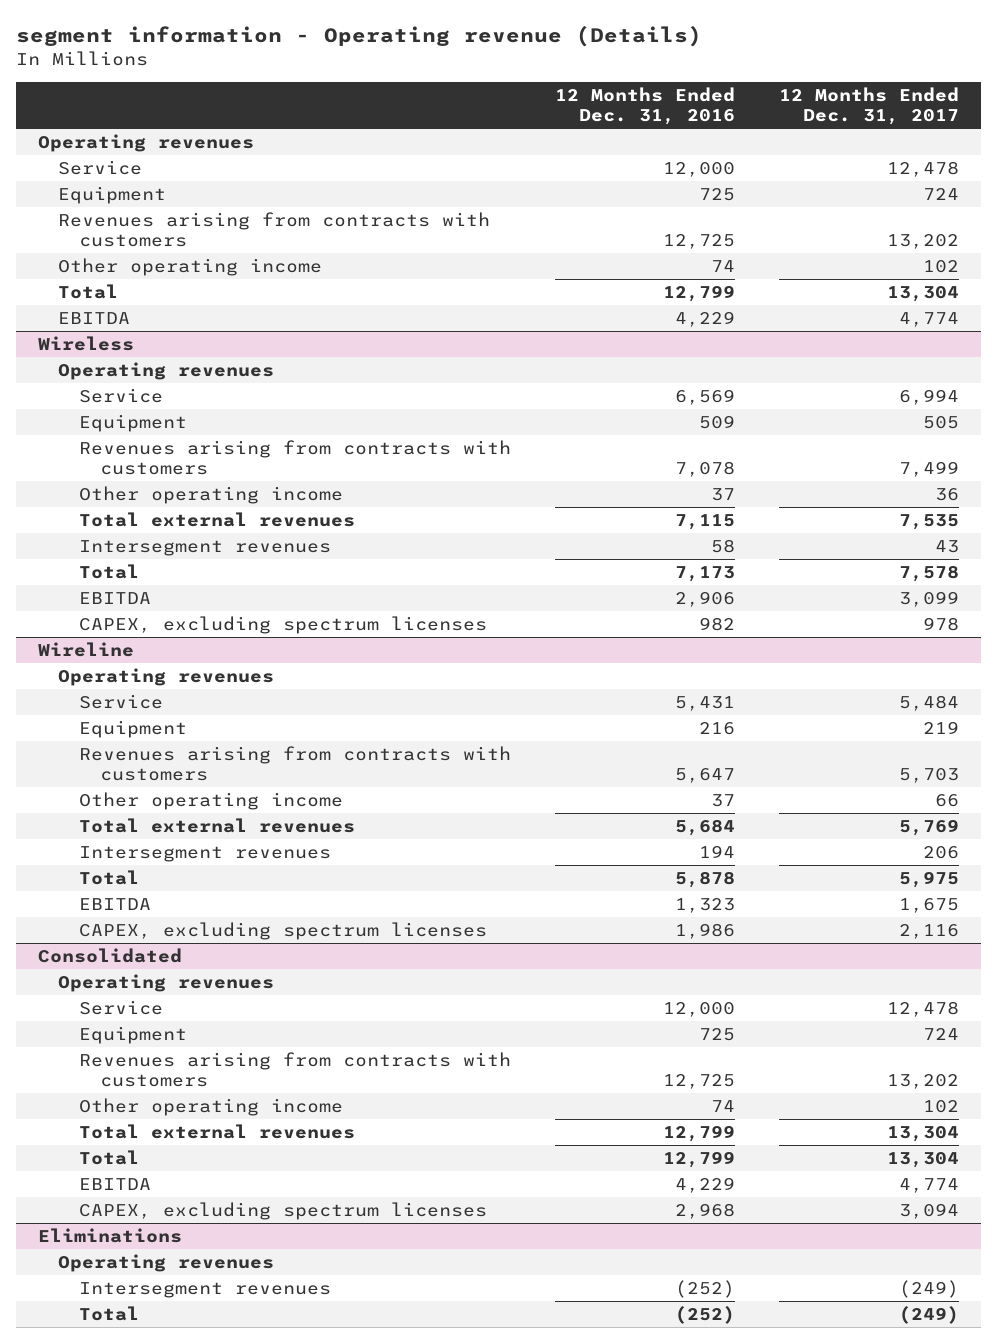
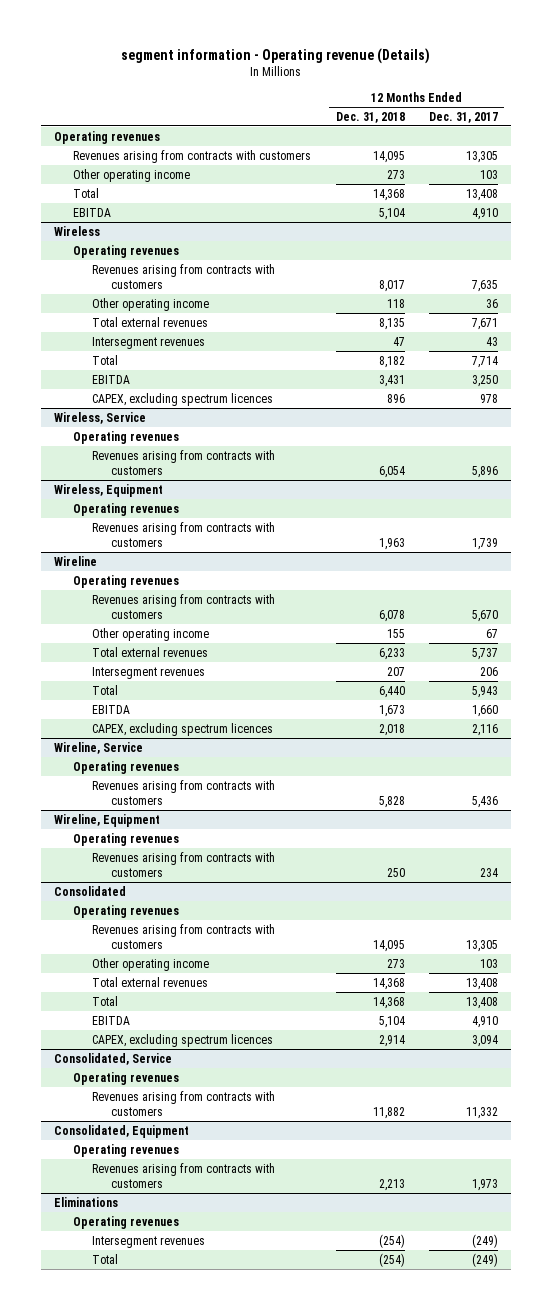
- | 12 Months Ended Dec. 31, 2016 | 12 Months Ended Dec. 31, 2017
+ | 12 Months Ended Dec. 31, 2018 | 12 Months Ended Dec. 31, 2017
- Service | 12,000 | 12,478
- Equipment | 725 | 724
- Revenues arising from contracts with customers | 12,725 | 13,202
- Other operating income | 74 | 102
- Total | 12,799 | 13,304
- EBITDA | 4,229 | 4,774
+ Revenues arising from contracts with customers | 14,095 | 13,305
+ Other operating income | 273 | 103
+ Total | 14,368 | 13,408
+ EBITDA | 5,104 | 4,910
@ Wireless
- Service | 6,569 | 6,994
- Equipment | 509 | 505
- Revenues arising from contracts with customers | 7,078 | 7,499
+ Revenues arising from contracts with customers | 8,017 | 7,635
- Total external revenues | 7,115 | 7,535
+ Total external revenues | 8,135 | 7,671
- Total | 7,173 | 7,578
- EBITDA | 2,906 | 3,099
- CAPEX, excluding spectrum licenses | 982 | 978
+ Total | 8,182 | 7,714
+ EBITDA | 3,431 | 3,250
+ CAPEX, excluding spectrum licences | 896 | 978
+ Wireless, Service
+ Operating revenues
+ Revenues arising from contracts with customers | 6,054 | 5,896
+ Wireless, Equipment
+ Operating revenues
+ Revenues arising from contracts with customers | 1,963 | 1,739
@ Wireline
- Service | 5,431 | 5,484
- Equipment | 216 | 219
- Revenues arising from contracts with customers | 5,647 | 5,703
- Other operating income | 37 | 66
- Total external revenues | 5,684 | 5,769
+ Revenues arising from contracts with customers | 6,078 | 5,670
+ Other operating income | 155 | 67
+ Total external revenues | 6,233 | 5,737
- Total | 5,878 | 5,975
- EBITDA | 1,323 | 1,675
- CAPEX, excluding spectrum licenses | 1,986 | 2,116
+ Total | 6,440 | 5,943
+ EBITDA | 1,673 | 1,660
+ CAPEX, excluding spectrum licences | 2,018 | 2,116
+ Wireline, Service
+ Operating revenues
+ Revenues arising from contracts with customers | 5,828 | 5,436
+ Wireline, Equipment
+ Operating revenues
+ Revenues arising from contracts with customers | 250 | 234
@ Consolidated
- Service | 12,000 | 12,478
- Equipment | 725 | 724
- Revenues arising from contracts with customers | 12,725 | 13,202
- Other operating income | 74 | 102
- Total external revenues | 12,799 | 13,304
- Total | 12,799 | 13,304
- EBITDA | 4,229 | 4,774
- CAPEX, excluding spectrum licenses | 2,968 | 3,094
+ Revenues arising from contracts with customers | 14,095 | 13,305
+ Other operating income | 273 | 103
+ Total external revenues | 14,368 | 13,408
+ Total | 14,368 | 13,408
+ EBITDA | 5,104 | 4,910
+ CAPEX, excluding spectrum licences | 2,914 | 3,094
+ Consolidated, Service
+ Operating revenues
+ Revenues arising from contracts with customers | 11,882 | 11,332
+ Consolidated, Equipment
+ Operating revenues
+ Revenues arising from contracts with customers | 2,213 | 1,973

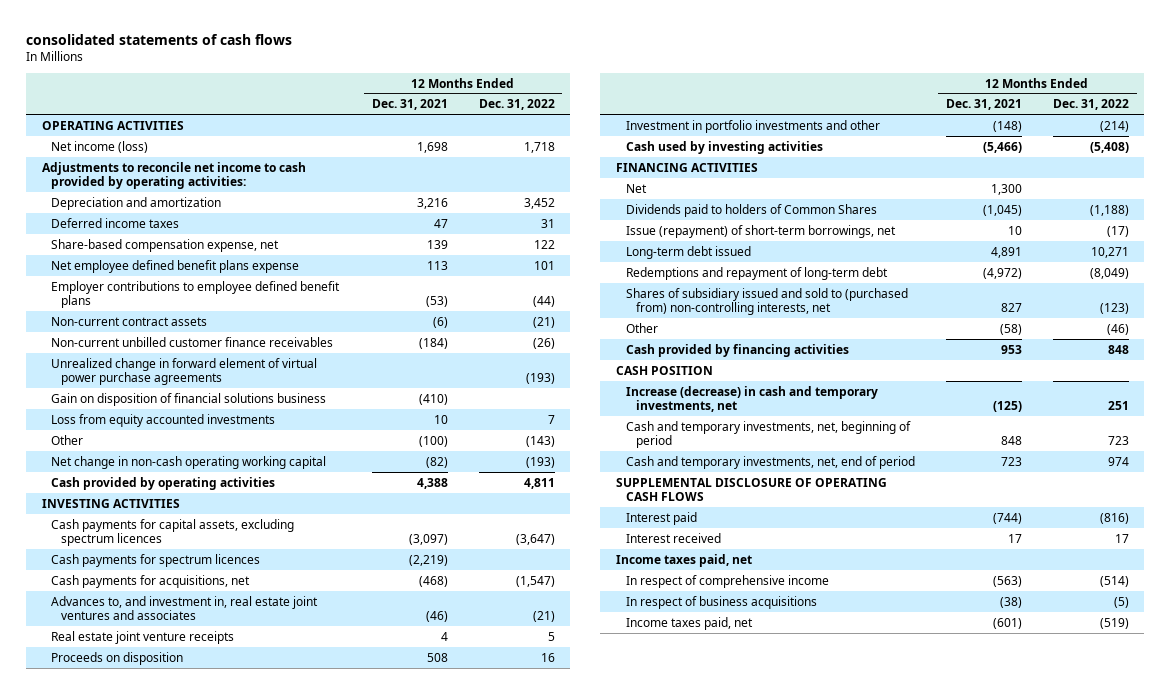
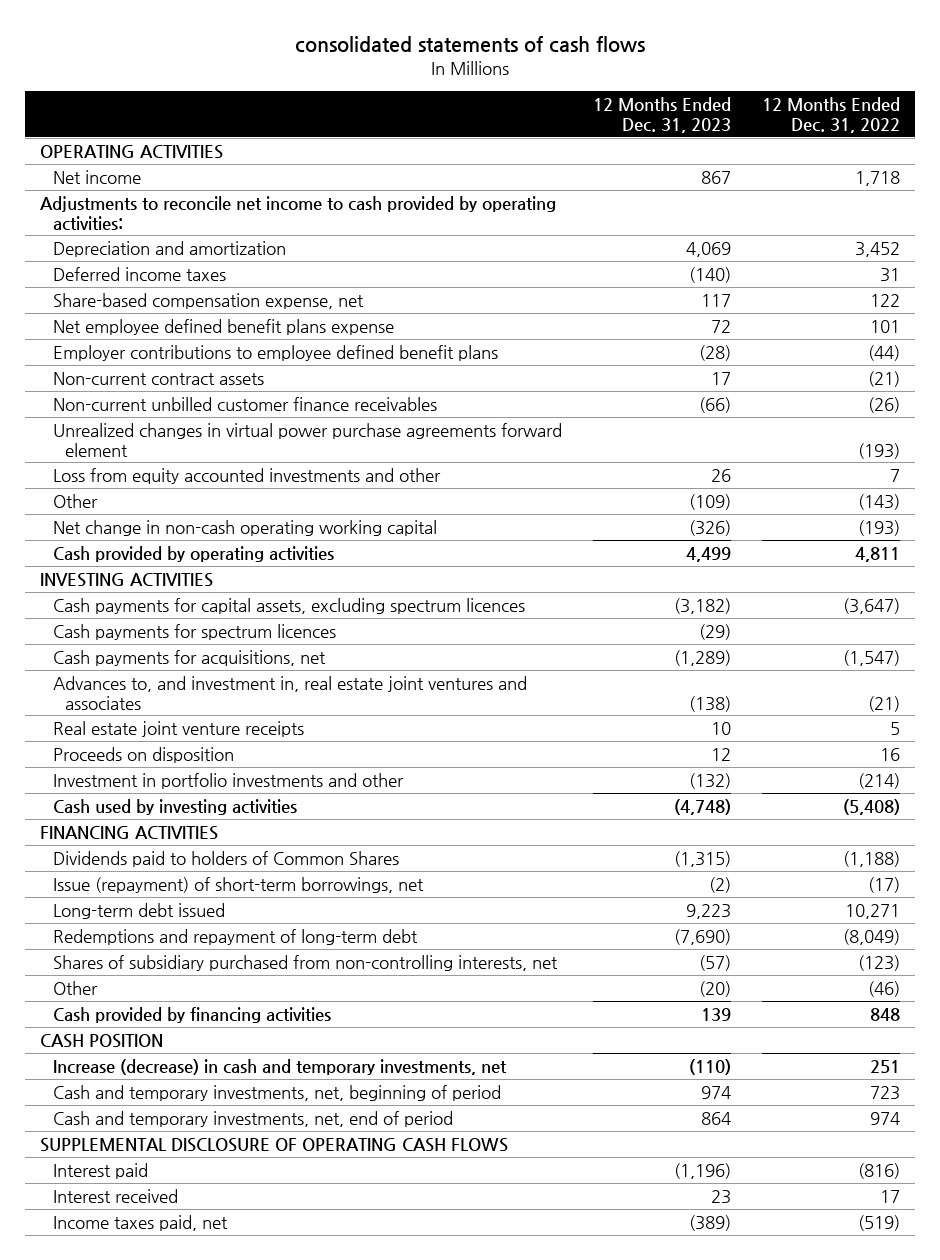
- | 12 Months Ended Dec. 31, 2021 | 12 Months Ended Dec. 31, 2022
+ | 12 Months Ended Dec. 31, 2023 | 12 Months Ended Dec. 31, 2022
- Net income (loss) | 1,698 | 1,718
+ Net income | 867 | 1,718
- Unrealized change in forward element of virtual power purchase agreements | | (193)
- Gain on disposition of financial solutions business | (410) |
- Loss from equity accounted investments | 10 | 7
+ Unrealized changes in virtual power purchase agreements forward element | | (193)
+ Loss from equity accounted investments and other | 26 | 7
- Net | 1,300 |
- Shares of subsidiary issued and sold to (purchased from) non-controlling interests, net | 827 | (123)
+ Shares of subsidiary purchased from non-controlling interests, net | (57) | (123)
- Income taxes paid, net
- In respect of comprehensive income | (563) | (514)
- In respect of business acquisitions | (38) | (5)

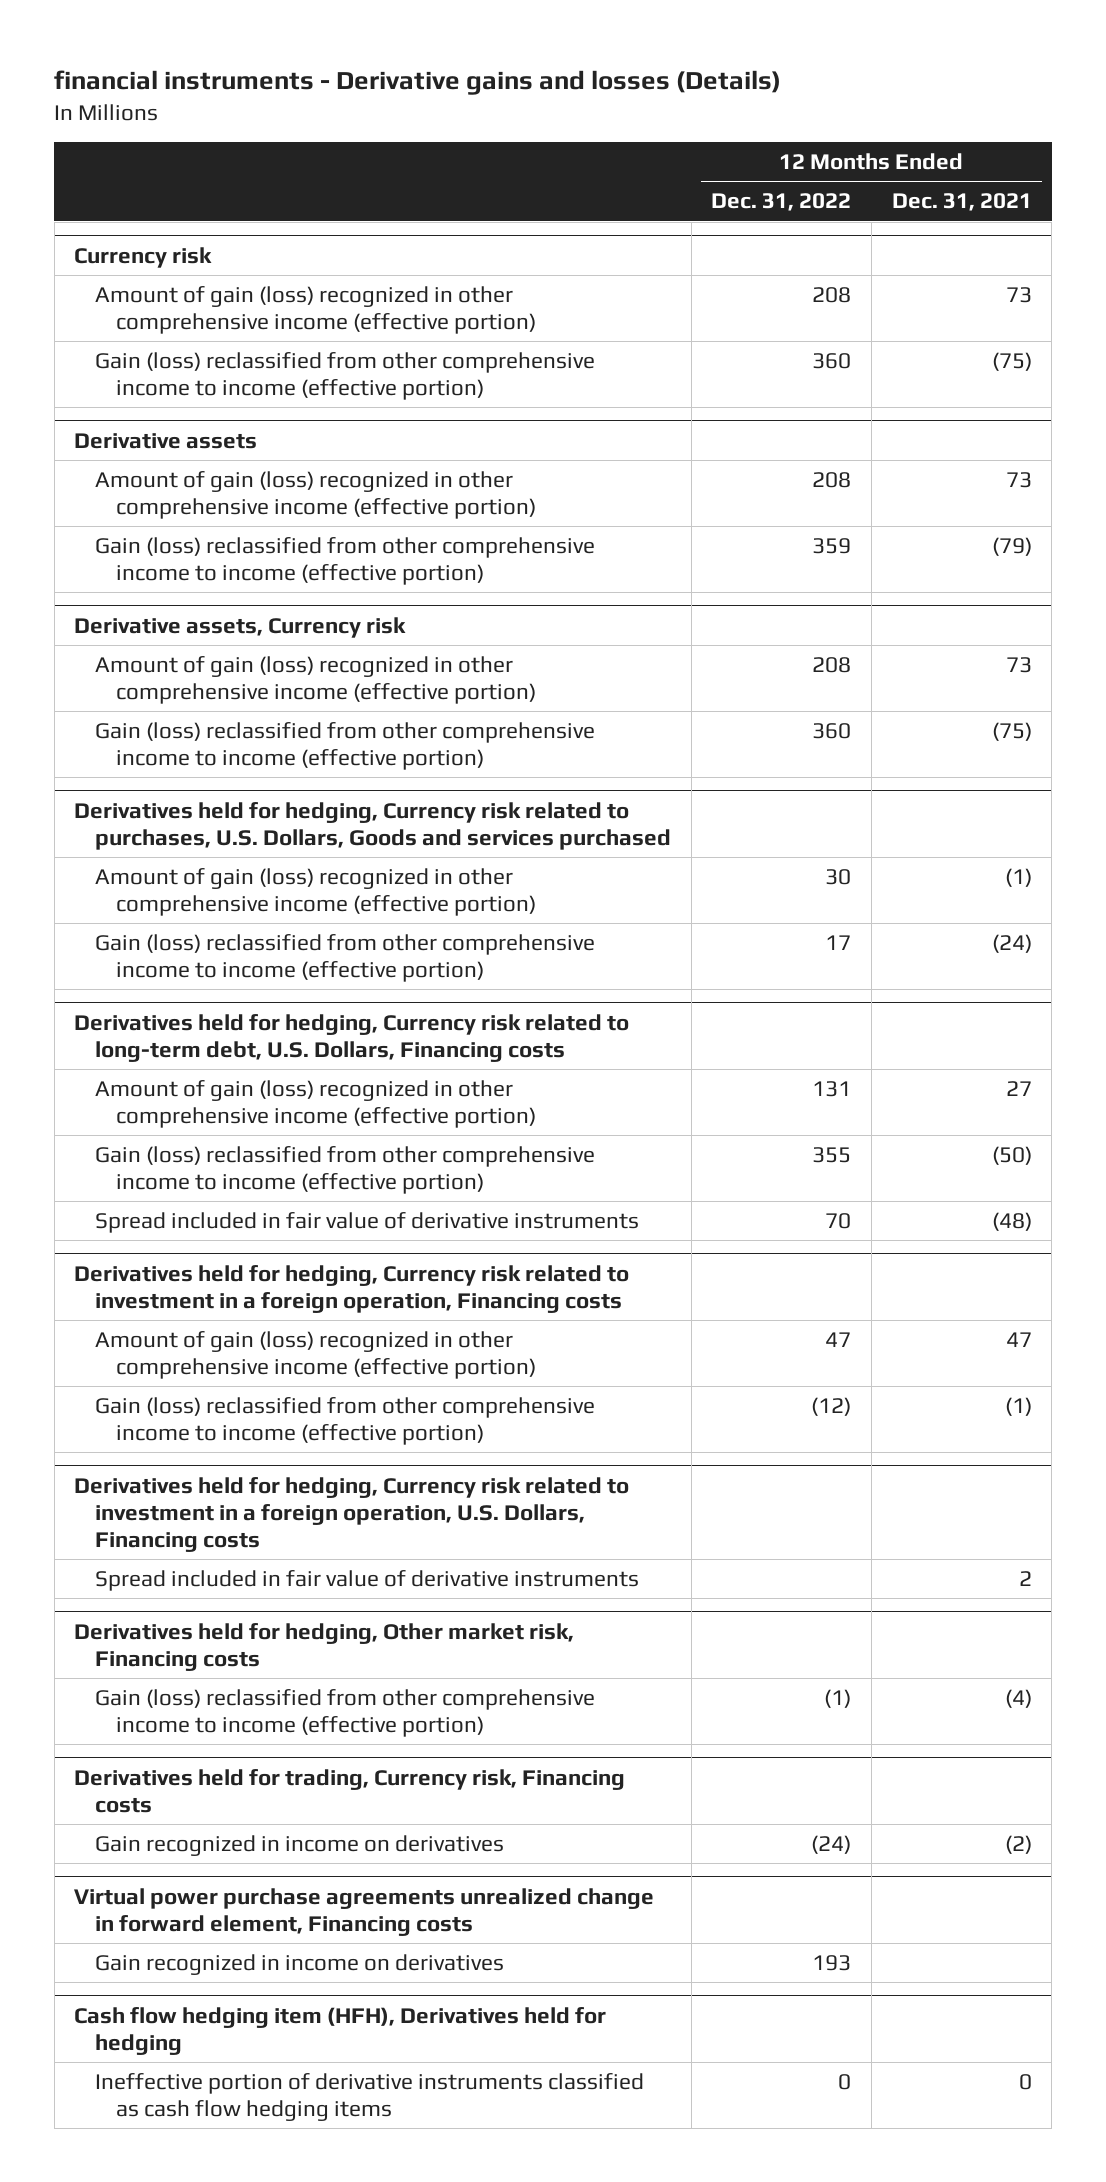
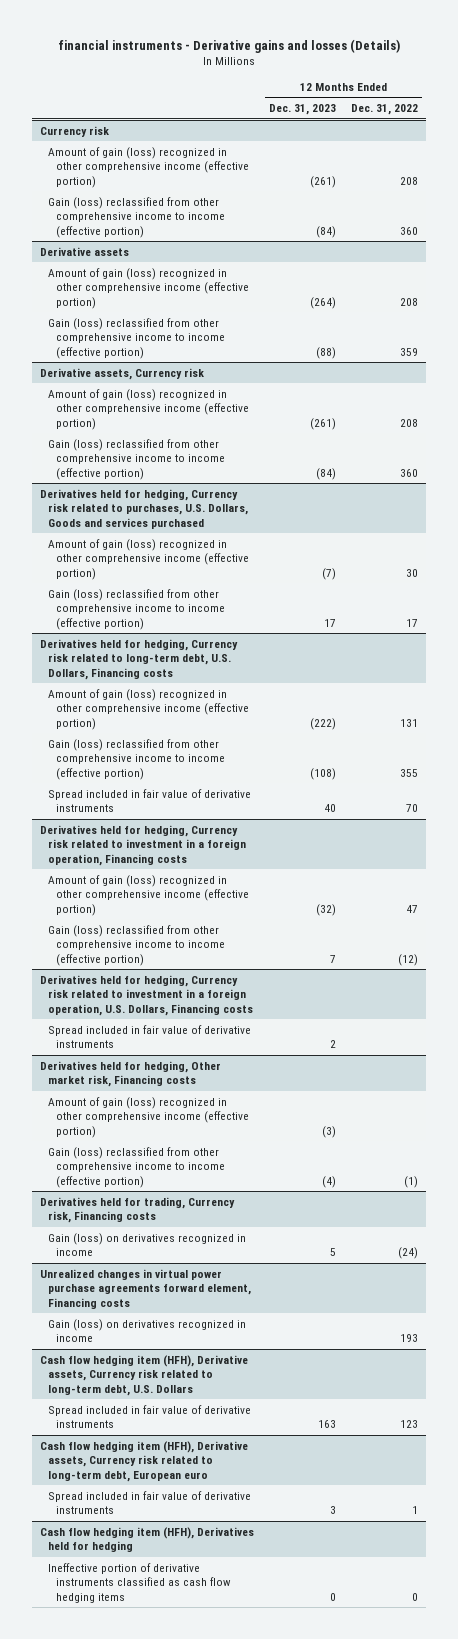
- | 12 Months Ended Dec. 31, 2022 | 12 Months Ended Dec. 31, 2021
+ | 12 Months Ended Dec. 31, 2023 | 12 Months Ended Dec. 31, 2022
@ Derivatives held for hedging, Other market risk, Financing costs
+ Amount of gain (loss) recognized in other comprehensive income (effective portion) | (3) |
@ Derivatives held for trading, Currency risk, Financing costs
- Gain recognized in income on derivatives | (24) | (2)
- Virtual power purchase agreements unrealized change in forward element, Financing costs
- Gain recognized in income on derivatives | 193 |
@ Derivatives held for trading, Currency risk, Financing costs
+ Gain (loss) on derivatives recognized in income | 5 | (24)
+ Unrealized changes in virtual power purchase agreements forward element, Financing costs
+ Gain (loss) on derivatives recognized in income | | 193
+ Cash flow hedging item (HFH), Derivative assets, Currency risk related to long-term debt, U.S. Dollars
+ Spread included in fair value of derivative instruments | 163 | 123
+ Cash flow hedging item (HFH), Derivative assets, Currency risk related to long-term debt, European euro
+ Spread included in fair value of derivative instruments | 3 | 1

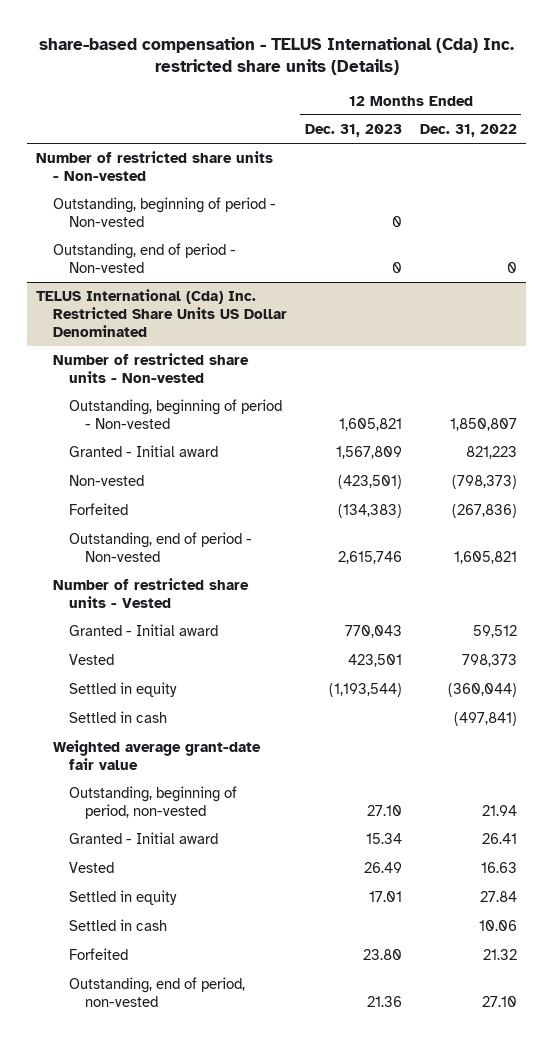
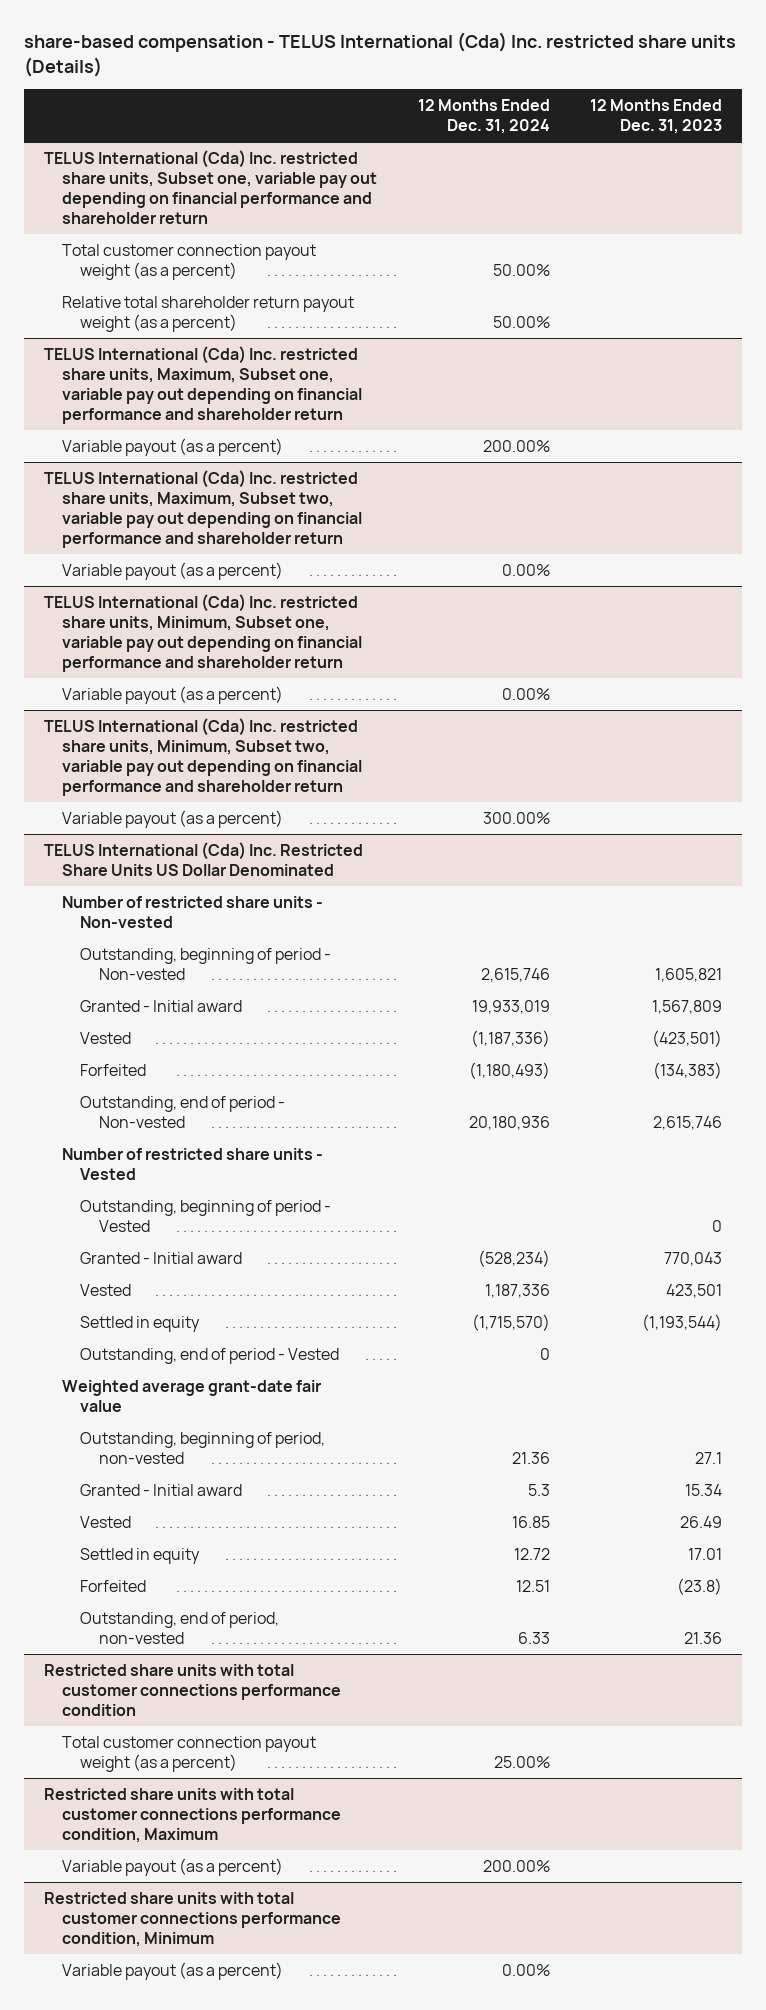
- | 12 Months Ended Dec. 31, 2023 | 12 Months Ended Dec. 31, 2022
+ | 12 Months Ended Dec. 31, 2024 | 12 Months Ended Dec. 31, 2023
- Number of restricted share units - Non-vested
- Outstanding, beginning of period - Non-vested | 0 |
- Outstanding, end of period - Non-vested | 0 | 0
+ TELUS International (Cda) Inc. restricted share units, Subset one, variable pay out depending on financial performance and shareholder return
+ Total customer connection payout weight (as a percent) | 50.00% |
+ Relative total shareholder return payout weight (as a percent) | 50.00% |
+ TELUS International (Cda) Inc. restricted share units, Maximum, Subset one, variable pay out depending on financial performance and shareholder return
+ Variable payout (as a percent) | 200.00% |
+ TELUS International (Cda) Inc. restricted share units, Maximum, Subset two, variable pay out depending on financial performance and shareholder return
+ Variable payout (as a percent) | 0.00% |
+ TELUS International (Cda) Inc. restricted share units, Minimum, Subset one, variable pay out depending on financial performance and shareholder return
+ Variable payout (as a percent) | 0.00% |
+ TELUS International (Cda) Inc. restricted share units, Minimum, Subset two, variable pay out depending on financial performance and shareholder return
+ Variable payout (as a percent) | 300.00% |
@ TELUS International (Cda) Inc. Restricted Share Units US Dollar Denominated
- Non-vested | (423,501) | (798,373)
+ Vested | (1,187,336) | (423,501)
+ Outstanding, beginning of period - Vested | | 0
- Settled in cash | | (497,841)
+ Outstanding, end of period - Vested | 0 |
- Outstanding, beginning of period, non-vested | 27.10 | 21.94
+ Outstanding, beginning of period, non-vested | 21.36 | 27.1
- Settled in cash | | 10.06
- Forfeited | 23.80 | 21.32
+ Forfeited | 12.51 | (23.8)
+ Restricted share units with total customer connections performance condition
+ Total customer connection payout weight (as a percent) | 25.00% |
+ Restricted share units with total customer connections performance condition, Maximum
+ Variable payout (as a percent) | 200.00% |
+ Restricted share units with total customer connections performance condition, Minimum
+ Variable payout (as a percent) | 0.00% |

